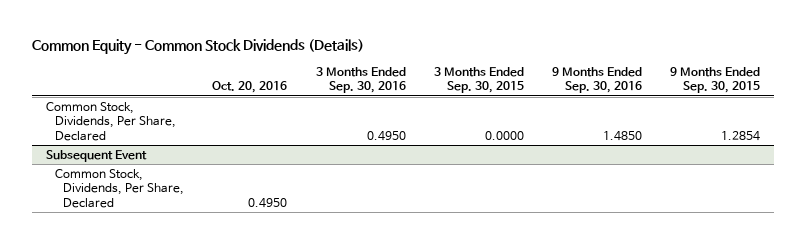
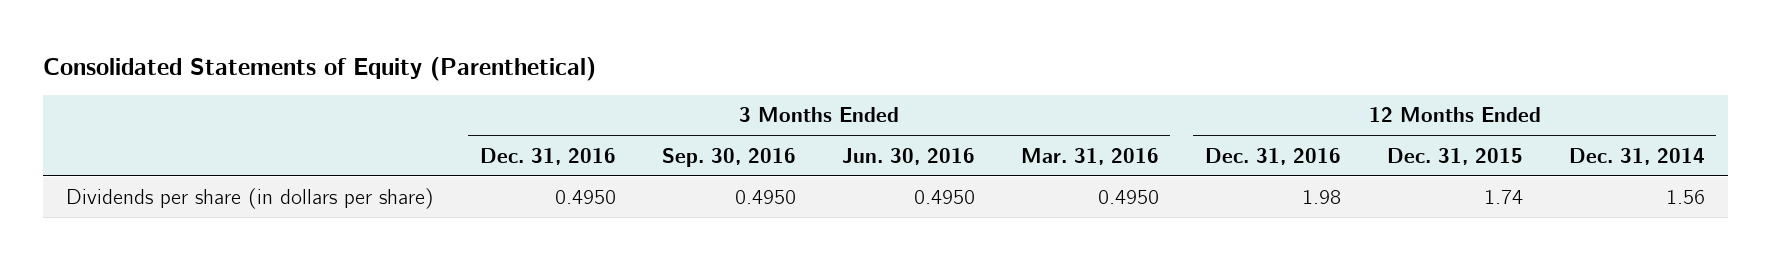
- Common Equity - Common Stock Dividends (Details)
+ Consolidated Statements of Equity (Parenthetical)
- | Oct. 20, 2016 | 3 Months Ended Sep. 30, 2016 | 3 Months Ended Sep. 30, 2015 | 9 Months Ended Sep. 30, 2016 | 9 Months Ended Sep. 30, 2015
+ | 3 Months Ended Dec. 31, 2016 | 3 Months Ended Sep. 30, 2016 | 3 Months Ended Jun. 30, 2016 | 3 Months Ended Mar. 31, 2016 | 12 Months Ended Dec. 31, 2016 | 12 Months Ended Dec. 31, 2015 | 12 Months Ended Dec. 31, 2014
- Common Stock, Dividends, Per Share, Declared | | 0.4950 | 0.0000 | 1.4850 | 1.2854
- Subsequent Event
- Common Stock, Dividends, Per Share, Declared | 0.4950 | | | |
+ Dividends per share (in dollars per share) | 0.4950 | 0.4950 | 0.4950 | 0.4950 | 1.98 | 1.74 | 1.56

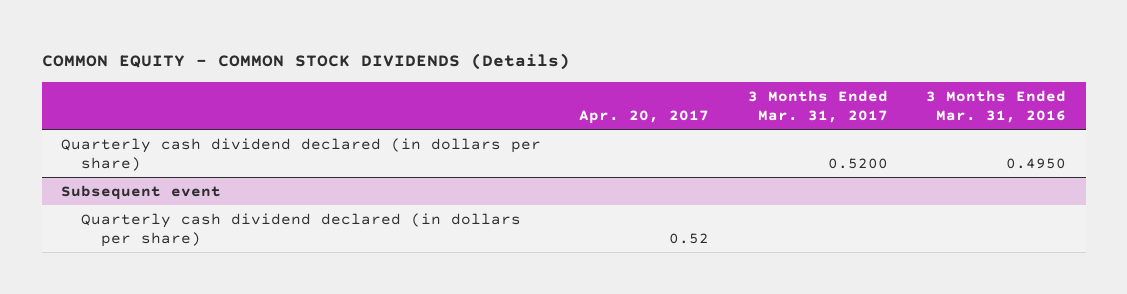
- Consolidated Statements of Equity (Parenthetical)
+ COMMON EQUITY - COMMON STOCK DIVIDENDS (Details)
- | 3 Months Ended Dec. 31, 2016 | 3 Months Ended Sep. 30, 2016 | 3 Months Ended Jun. 30, 2016 | 3 Months Ended Mar. 31, 2016 | 12 Months Ended Dec. 31, 2016 | 12 Months Ended Dec. 31, 2015 | 12 Months Ended Dec. 31, 2014
+ | Apr. 20, 2017 | 3 Months Ended Mar. 31, 2017 | 3 Months Ended Mar. 31, 2016
- Dividends per share (in dollars per share) | 0.4950 | 0.4950 | 0.4950 | 0.4950 | 1.98 | 1.74 | 1.56
+ Quarterly cash dividend declared (in dollars per share) | | 0.5200 | 0.4950
+ Subsequent event
+ Quarterly cash dividend declared (in dollars per share) | 0.52 | |

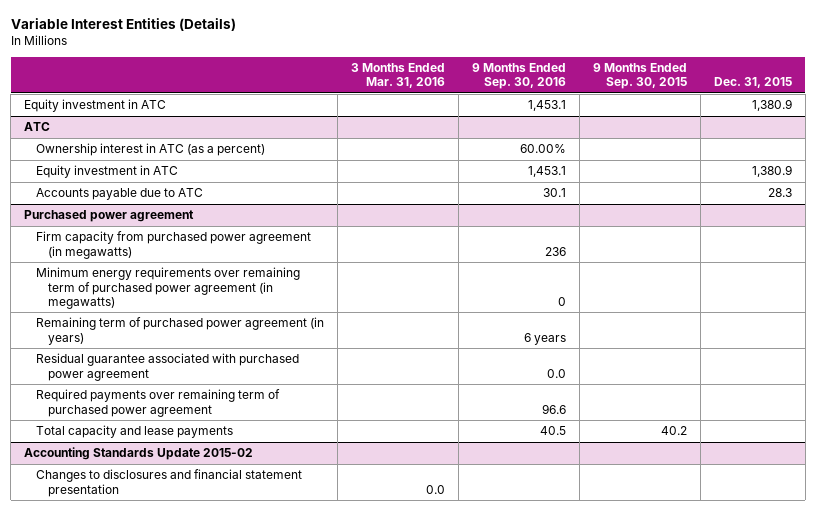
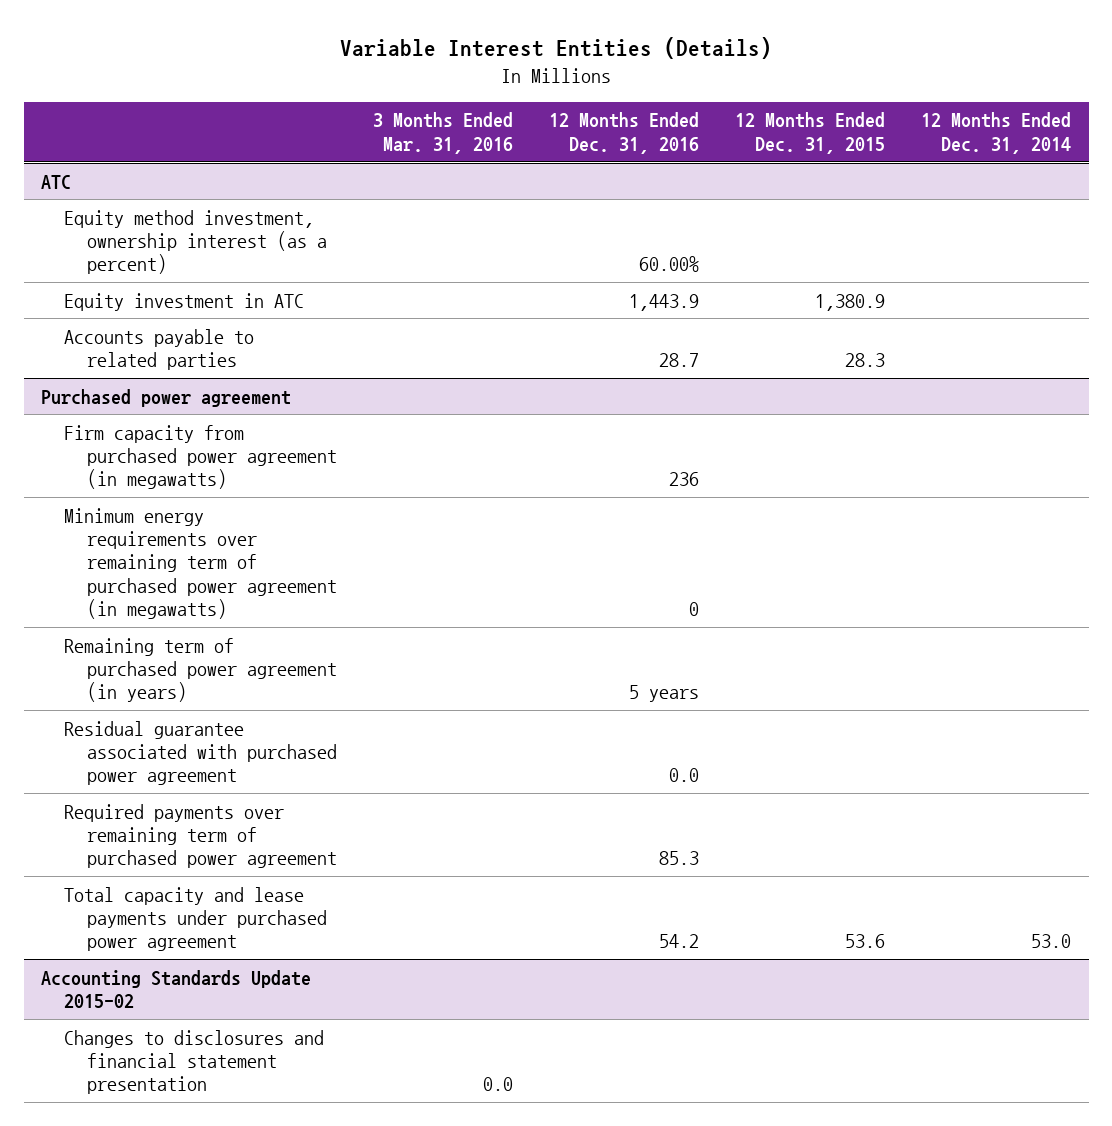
- | 3 Months Ended Mar. 31, 2016 | 9 Months Ended Sep. 30, 2016 | 9 Months Ended Sep. 30, 2015 | Dec. 31, 2015
+ | 3 Months Ended Mar. 31, 2016 | 12 Months Ended Dec. 31, 2016 | 12 Months Ended Dec. 31, 2015 | 12 Months Ended Dec. 31, 2014
- Equity investment in ATC | | 1,453.1 | | 1,380.9
@ ATC
- Ownership interest in ATC (as a percent) | | 60.00% | |
+ Equity method investment, ownership interest (as a percent) | | 60.00% | |
- Accounts payable due to ATC | | 30.1 | | 28.3
+ Accounts payable to related parties | | 28.7 | 28.3 |
@ Purchased power agreement
- Total capacity and lease payments | | 40.5 | 40.2 |
+ Total capacity and lease payments under purchased power agreement | | 54.2 | 53.6 | 53.0

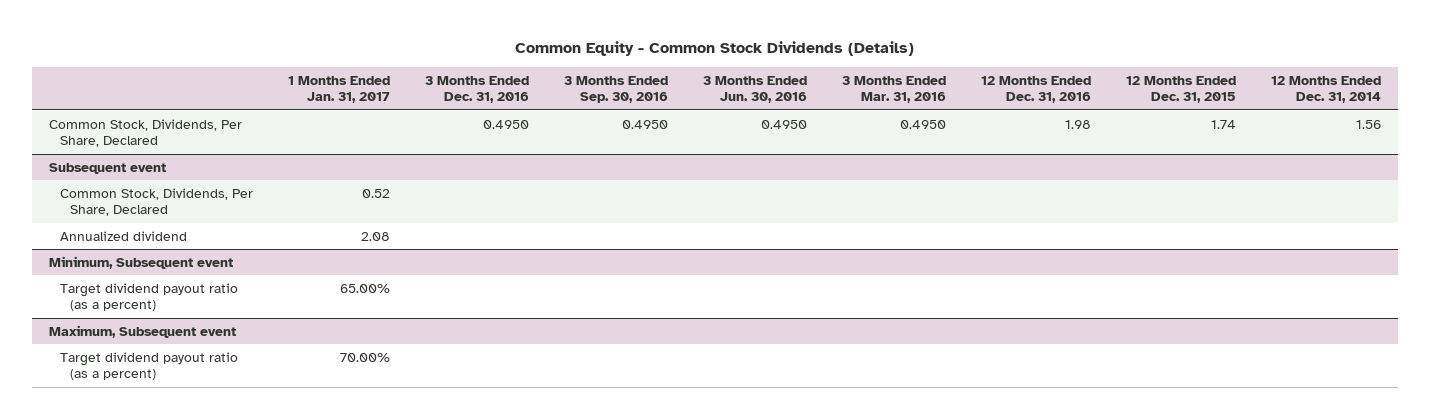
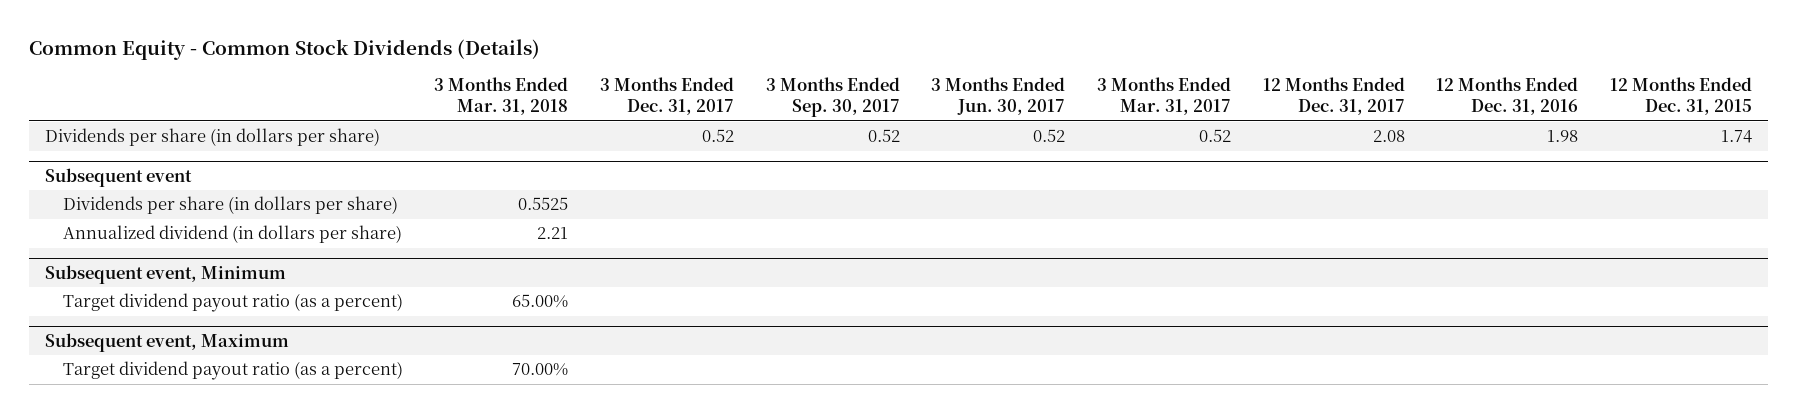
- | 1 Months Ended Jan. 31, 2017 | 3 Months Ended Dec. 31, 2016 | 3 Months Ended Sep. 30, 2016 | 3 Months Ended Jun. 30, 2016 | 3 Months Ended Mar. 31, 2016 | 12 Months Ended Dec. 31, 2016 | 12 Months Ended Dec. 31, 2015 | 12 Months Ended Dec. 31, 2014
+ | 3 Months Ended Mar. 31, 2018 | 3 Months Ended Dec. 31, 2017 | 3 Months Ended Sep. 30, 2017 | 3 Months Ended Jun. 30, 2017 | 3 Months Ended Mar. 31, 2017 | 12 Months Ended Dec. 31, 2017 | 12 Months Ended Dec. 31, 2016 | 12 Months Ended Dec. 31, 2015
- Common Stock, Dividends, Per Share, Declared | | 0.4950 | 0.4950 | 0.4950 | 0.4950 | 1.98 | 1.74 | 1.56
+ Dividends per share (in dollars per share) | | 0.52 | 0.52 | 0.52 | 0.52 | 2.08 | 1.98 | 1.74
@ Subsequent event
- Common Stock, Dividends, Per Share, Declared | 0.52 | | | | | | |
- Annualized dividend | 2.08 | | | | | | |
- Minimum, Subsequent event
@ Subsequent event
+ Dividends per share (in dollars per share) | 0.5525 | | | | | | |
+ Annualized dividend (in dollars per share) | 2.21 | | | | | | |
+ Subsequent event, Minimum
- Maximum, Subsequent event
+ Subsequent event, Maximum

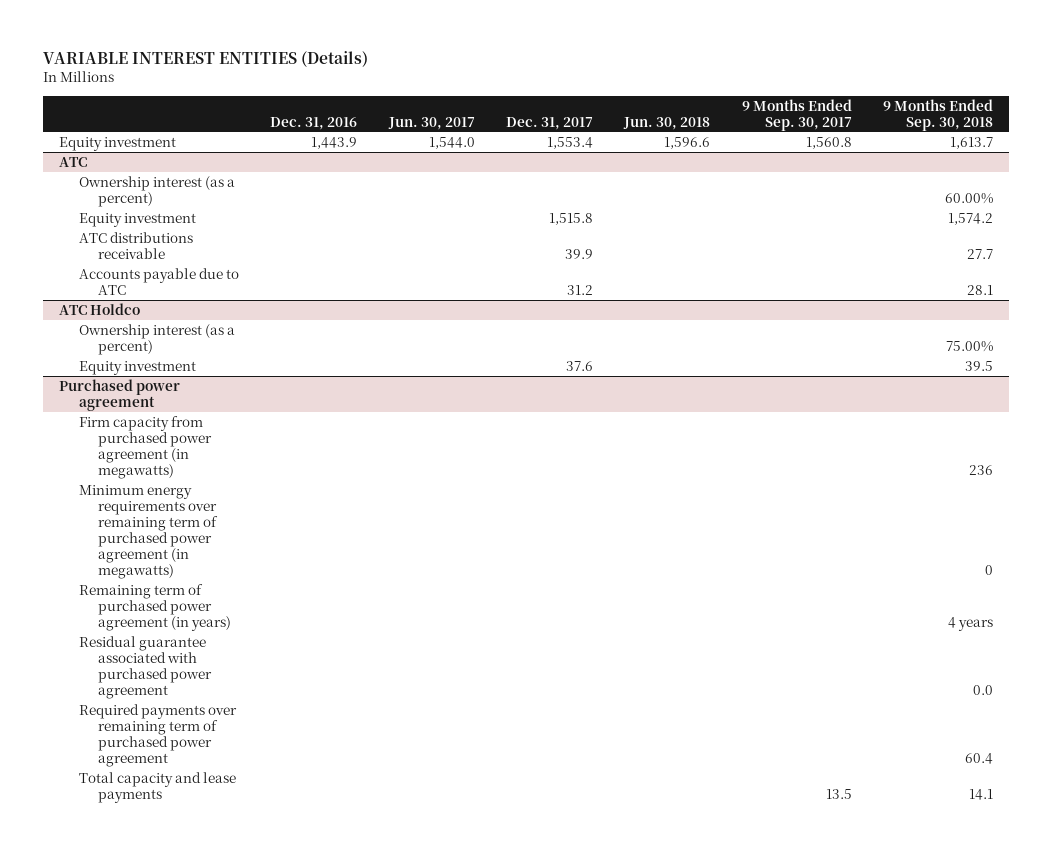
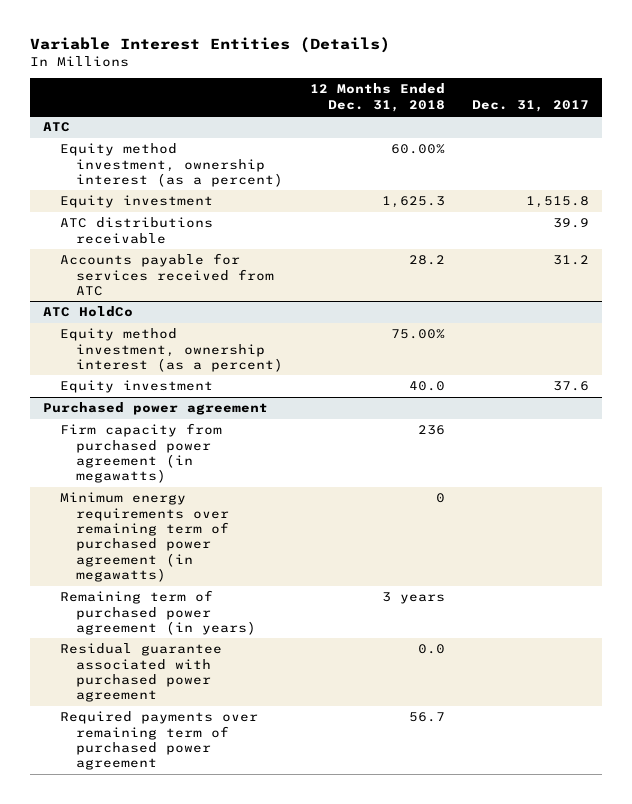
- VARIABLE INTEREST ENTITIES (Details)
+ Variable Interest Entities (Details)
- | Dec. 31, 2016 | Jun. 30, 2017 | Dec. 31, 2017 | Jun. 30, 2018 | 9 Months Ended Sep. 30, 2017 | 9 Months Ended Sep. 30, 2018
+ | 12 Months Ended Dec. 31, 2018 | Dec. 31, 2017
- Equity investment | 1,443.9 | 1,544.0 | 1,553.4 | 1,596.6 | 1,560.8 | 1,613.7
@ ATC
- Ownership interest (as a percent) | | | | | | 60.00%
+ Equity method investment, ownership interest (as a percent) | 60.00% |
- Accounts payable due to ATC | | | 31.2 | | | 28.1
- ATC Holdco
- Ownership interest (as a percent) | | | | | | 75.00%
@ ATC
+ Accounts payable for services received from ATC | 28.2 | 31.2
+ ATC HoldCo
+ Equity method investment, ownership interest (as a percent) | 75.00% |
@ Purchased power agreement
- Total capacity and lease payments | | | | | 13.5 | 14.1

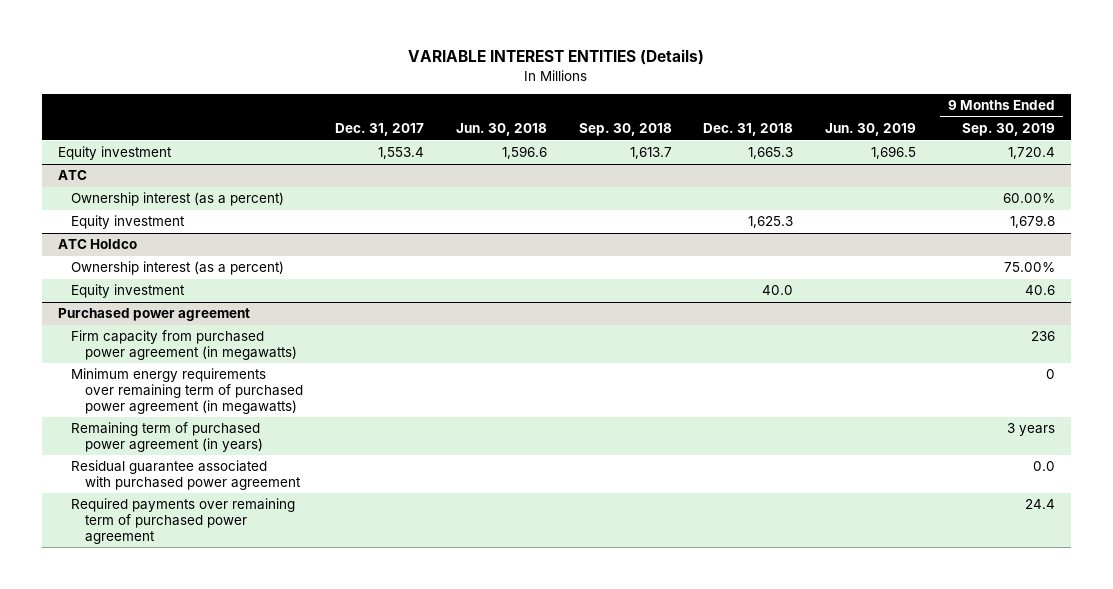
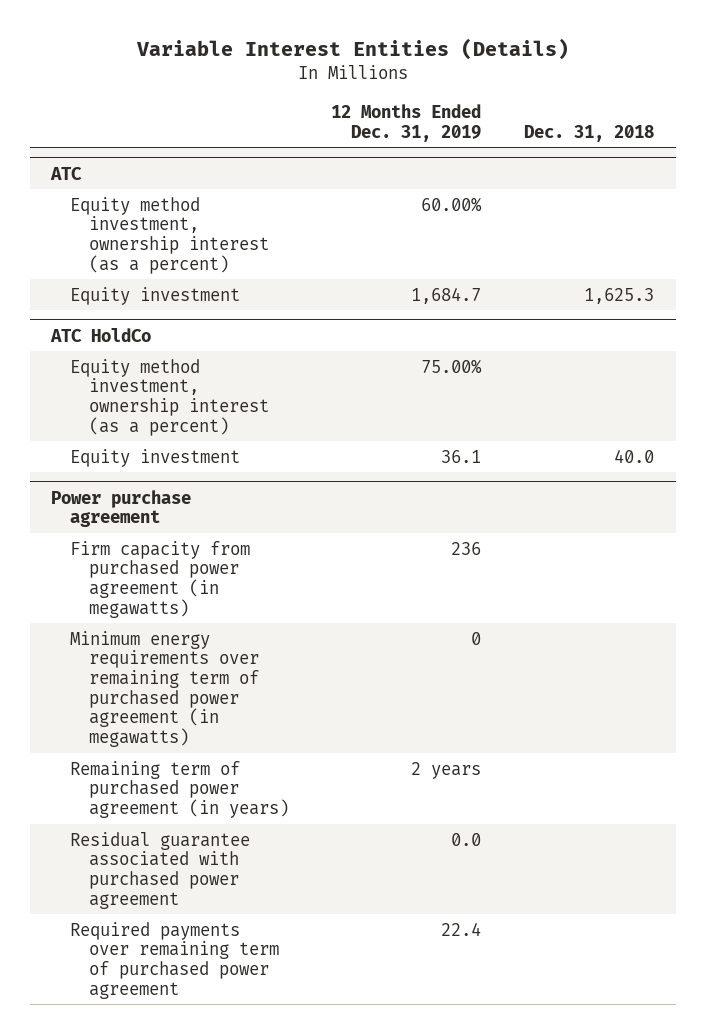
- VARIABLE INTEREST ENTITIES (Details)
+ Variable Interest Entities (Details)
- | Dec. 31, 2017 | Jun. 30, 2018 | Sep. 30, 2018 | Dec. 31, 2018 | Jun. 30, 2019 | 9 Months Ended Sep. 30, 2019
+ | 12 Months Ended Dec. 31, 2019 | Dec. 31, 2018
- Equity investment | 1,553.4 | 1,596.6 | 1,613.7 | 1,665.3 | 1,696.5 | 1,720.4
@ ATC
- Ownership interest (as a percent) | | | | | | 60.00%
+ Equity method investment, ownership interest (as a percent) | 60.00% |
- ATC Holdco
- Ownership interest (as a percent) | | | | | | 75.00%
+ ATC HoldCo
+ Equity method investment, ownership interest (as a percent) | 75.00% |
- Purchased power agreement
+ Power purchase agreement

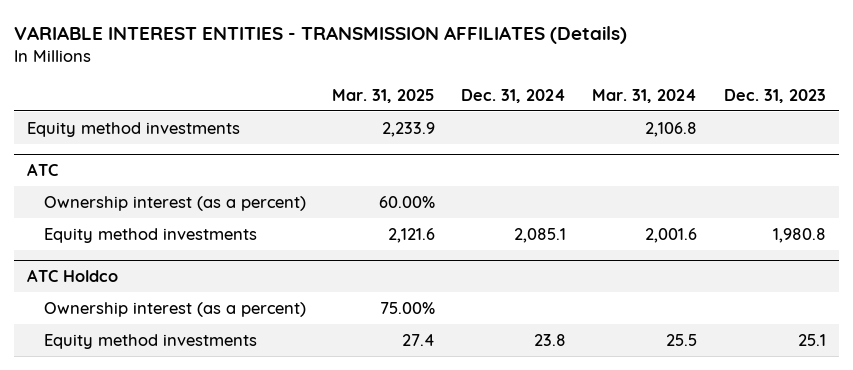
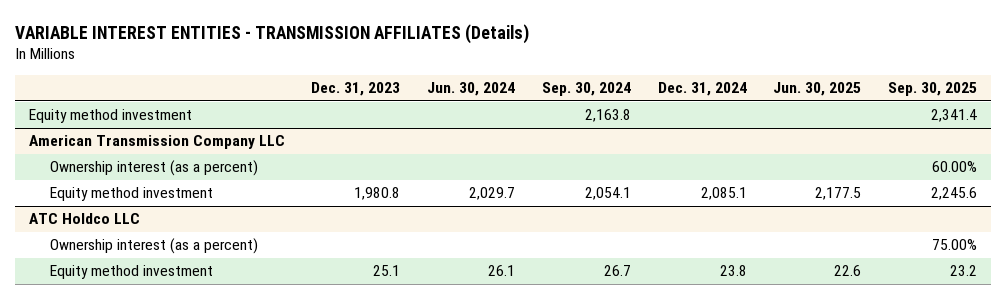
- | Mar. 31, 2025 | Dec. 31, 2024 | Mar. 31, 2024 | Dec. 31, 2023
+ | Dec. 31, 2023 | Jun. 30, 2024 | Sep. 30, 2024 | Dec. 31, 2024 | Jun. 30, 2025 | Sep. 30, 2025
- Equity method investments | 2,233.9 | | 2,106.8 |
- ATC
+ Equity method investment | | | 2,163.8 | | | 2,341.4
+ American Transmission Company LLC
- Equity method investments | 2,121.6 | 2,085.1 | 2,001.6 | 1,980.8
- ATC Holdco
+ Equity method investment | 1,980.8 | 2,029.7 | 2,054.1 | 2,085.1 | 2,177.5 | 2,245.6
+ ATC Holdco LLC
- Equity method investments | 27.4 | 23.8 | 25.5 | 25.1
+ Equity method investment | 25.1 | 26.1 | 26.7 | 23.8 | 22.6 | 23.2

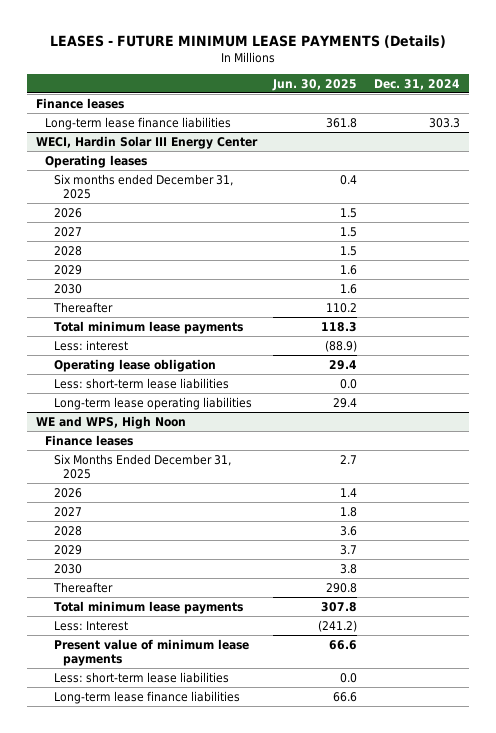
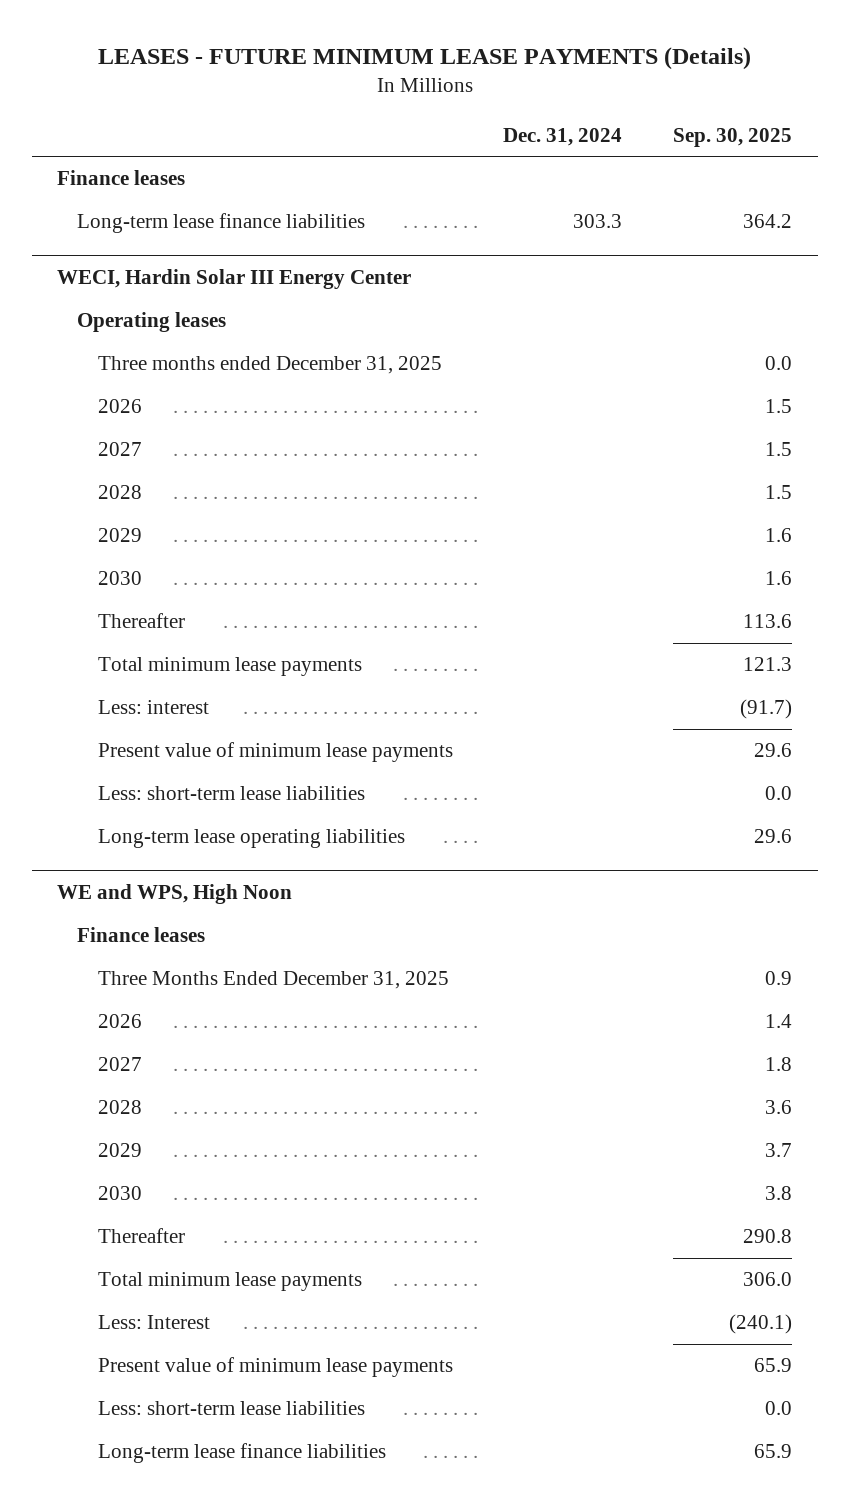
- | Jun. 30, 2025 | Dec. 31, 2024
+ | Dec. 31, 2024 | Sep. 30, 2025
@ WECI, Hardin Solar III Energy Center
- Six months ended December 31, 2025 | 0.4 |
+ Three months ended December 31, 2025 | | 0.0
- Operating lease obligation | 29.4 |
+ Present value of minimum lease payments | | 29.6
@ WE and WPS, High Noon
- Six Months Ended December 31, 2025 | 2.7 |
+ Three Months Ended December 31, 2025 | | 0.9

